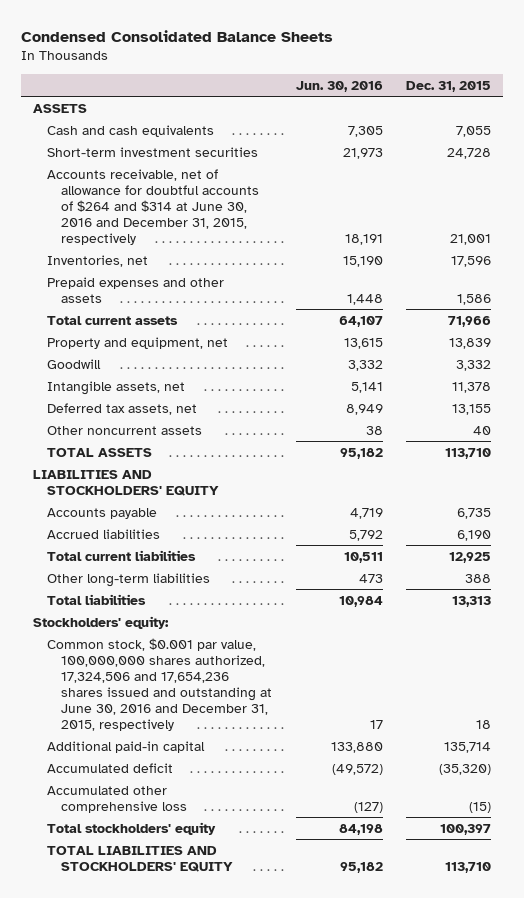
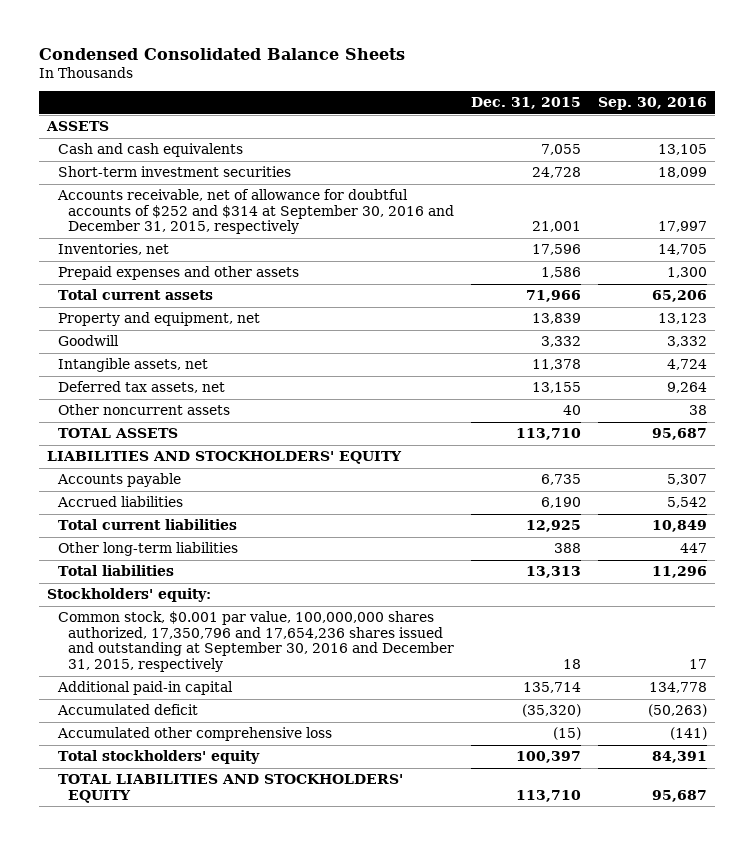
- | Jun. 30, 2016 | Dec. 31, 2015
+ | Dec. 31, 2015 | Sep. 30, 2016
- Accounts receivable, net of allowance for doubtful accounts of $264 and $314 at June 30, 2016 and December 31, 2015, respectively | 18,191 | 21,001
+ Accounts receivable, net of allowance for doubtful accounts of $252 and $314 at September 30, 2016 and December 31, 2015, respectively | 21,001 | 17,997
- Common stock, $0.001 par value, 100,000,000 shares authorized, 17,324,506 and 17,654,236 shares issued and outstanding at June 30, 2016 and December 31, 2015, respectively | 17 | 18
+ Common stock, $0.001 par value, 100,000,000 shares authorized, 17,350,796 and 17,654,236 shares issued and outstanding at September 30, 2016 and December 31, 2015, respectively | 18 | 17

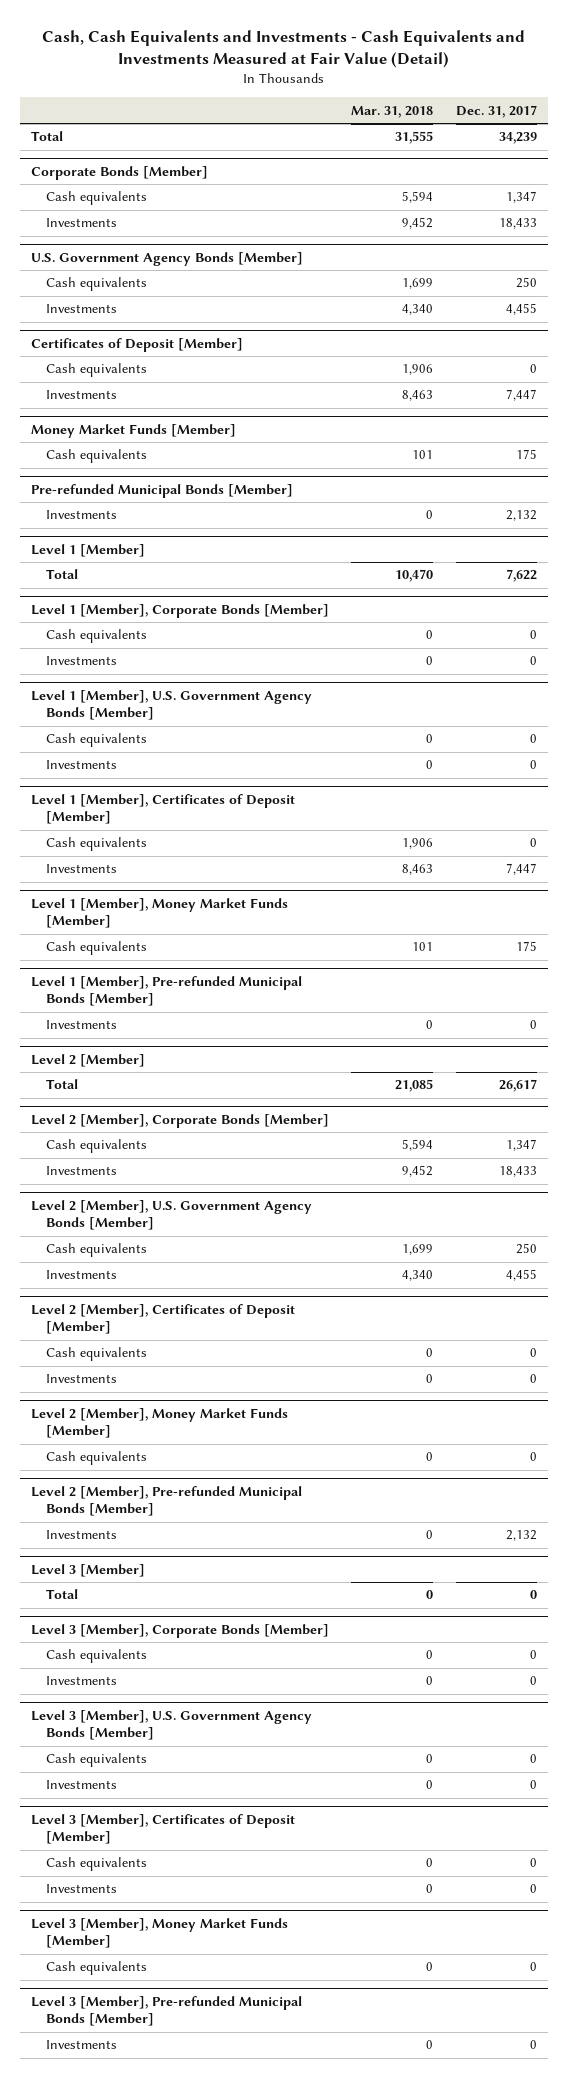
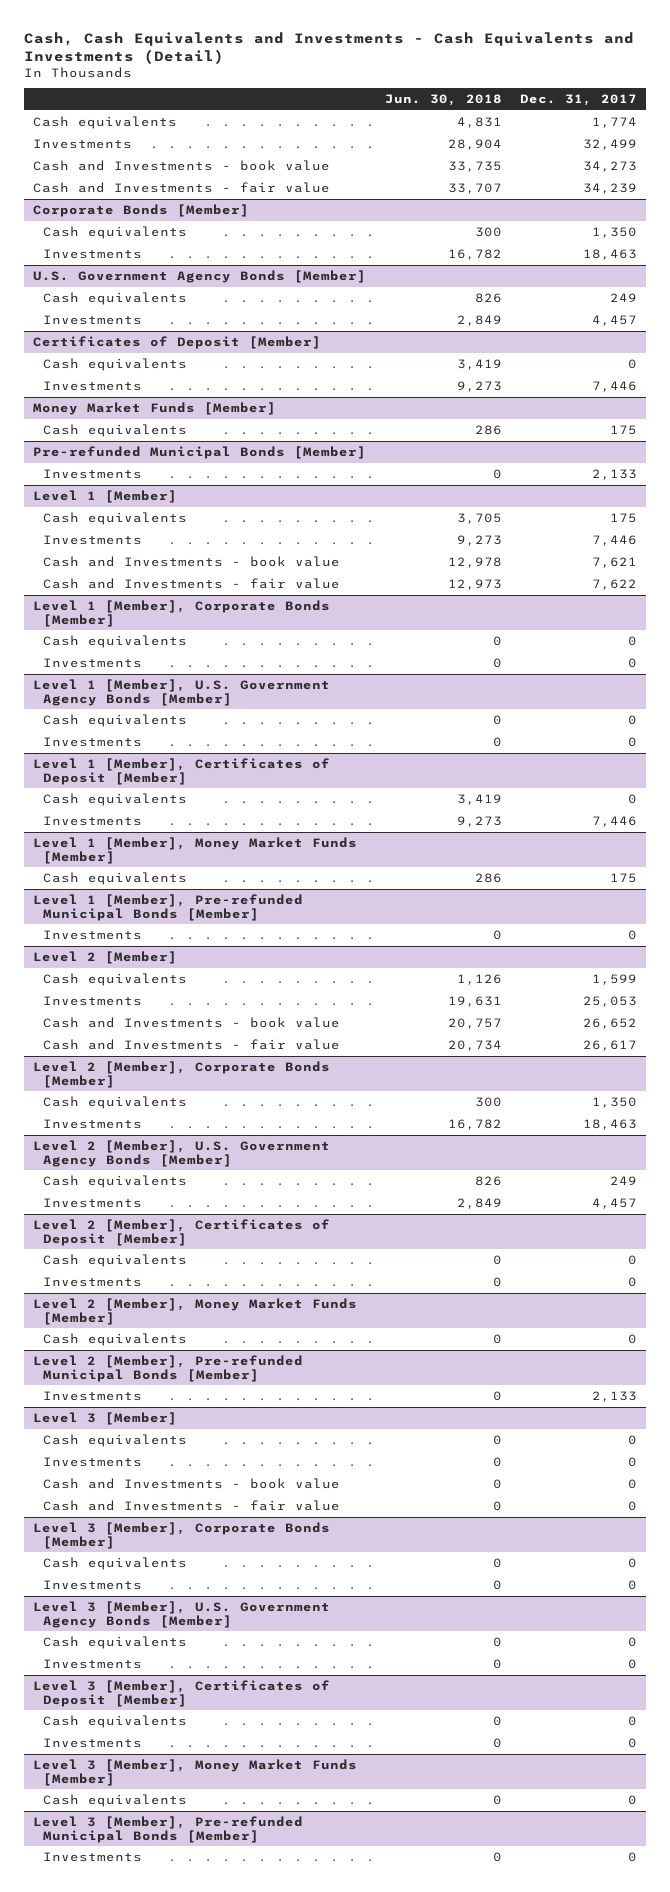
- Cash, Cash Equivalents and Investments - Cash Equivalents and Investments Measured at Fair Value (Detail)
+ Cash, Cash Equivalents and Investments - Cash Equivalents and Investments (Detail)
- | Mar. 31, 2018 | Dec. 31, 2017
+ | Jun. 30, 2018 | Dec. 31, 2017
- Total | 31,555 | 34,239
+ Cash equivalents | 4,831 | 1,774
+ Investments | 28,904 | 32,499
+ Cash and Investments - book value | 33,735 | 34,273
+ Cash and Investments - fair value | 33,707 | 34,239
@ Corporate Bonds [Member]
- Cash equivalents | 5,594 | 1,347
- Investments | 9,452 | 18,433
+ Cash equivalents | 300 | 1,350
+ Investments | 16,782 | 18,463
@ U.S. Government Agency Bonds [Member]
- Cash equivalents | 1,699 | 250
- Investments | 4,340 | 4,455
+ Cash equivalents | 826 | 249
+ Investments | 2,849 | 4,457
@ Certificates of Deposit [Member]
- Investments | 8,463 | 7,447
+ Investments | 9,273 | 7,446
@ Pre-refunded Municipal Bonds [Member]
- Investments | 0 | 2,132
+ Investments | 0 | 2,133
@ Level 1 [Member]
- Total | 10,470 | 7,622
+ Cash equivalents | 3,705 | 175
+ Investments | 9,273 | 7,446
+ Cash and Investments - book value | 12,978 | 7,621
+ Cash and Investments - fair value | 12,973 | 7,622
@ Level 1 [Member], Certificates of Deposit [Member]
- Investments | 8,463 | 7,447
+ Investments | 9,273 | 7,446
@ Level 2 [Member]
- Total | 21,085 | 26,617
+ Cash equivalents | 1,126 | 1,599
+ Investments | 19,631 | 25,053
+ Cash and Investments - book value | 20,757 | 26,652
+ Cash and Investments - fair value | 20,734 | 26,617
@ Level 2 [Member], Corporate Bonds [Member]
- Cash equivalents | 5,594 | 1,347
- Investments | 9,452 | 18,433
+ Cash equivalents | 300 | 1,350
+ Investments | 16,782 | 18,463
@ Level 2 [Member], U.S. Government Agency Bonds [Member]
- Cash equivalents | 1,699 | 250
- Investments | 4,340 | 4,455
+ Cash equivalents | 826 | 249
+ Investments | 2,849 | 4,457
@ Level 2 [Member], Pre-refunded Municipal Bonds [Member]
- Investments | 0 | 2,132
+ Investments | 0 | 2,133
@ Level 3 [Member]
- Total | 0 | 0
+ Cash equivalents | 0 | 0
+ Investments | 0 | 0
+ Cash and Investments - book value | 0 | 0
+ Cash and Investments - fair value | 0 | 0

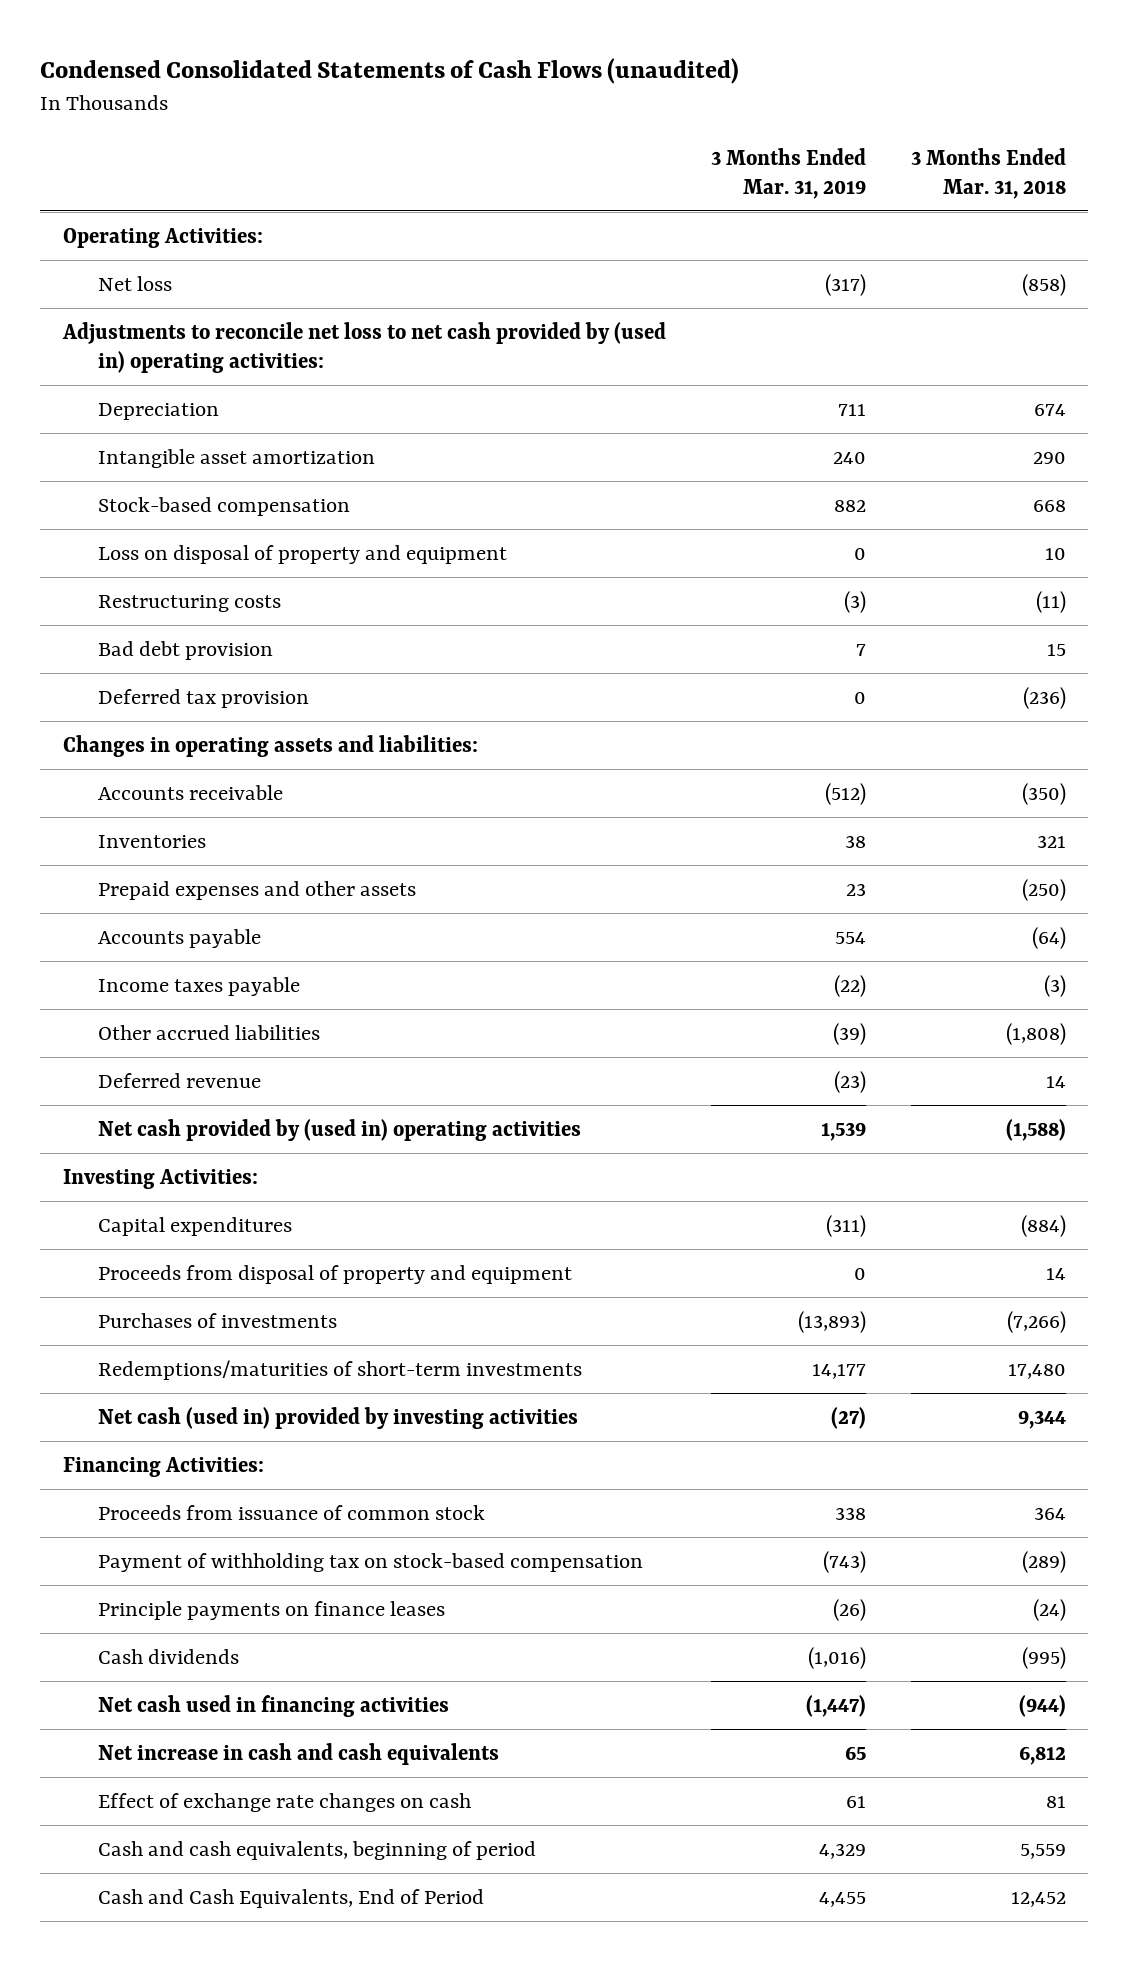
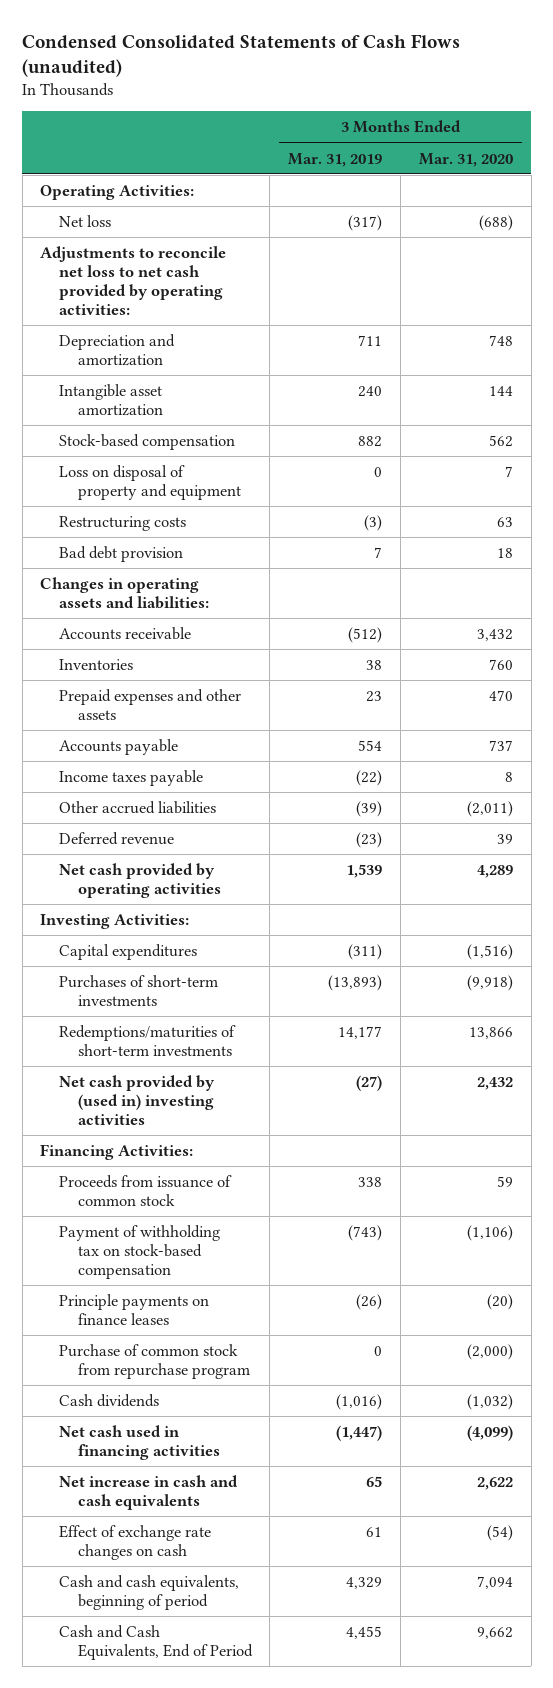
- | 3 Months Ended Mar. 31, 2019 | 3 Months Ended Mar. 31, 2018
+ | 3 Months Ended Mar. 31, 2019 | 3 Months Ended Mar. 31, 2020
- Adjustments to reconcile net loss to net cash provided by (used in) operating activities:
- Depreciation | 711 | 674
+ Adjustments to reconcile net loss to net cash provided by operating activities:
+ Depreciation and amortization | 711 | 748
- Deferred tax provision | 0 | (236)
- Net cash provided by (used in) operating activities | 1,539 | (1,588)
+ Net cash provided by operating activities | 1,539 | 4,289
- Proceeds from disposal of property and equipment | 0 | 14
- Purchases of investments | (13,893) | (7,266)
+ Purchases of short-term investments | (13,893) | (9,918)
- Net cash (used in) provided by investing activities | (27) | 9,344
+ Net cash provided by (used in) investing activities | (27) | 2,432
+ Purchase of common stock from repurchase program | 0 | (2,000)

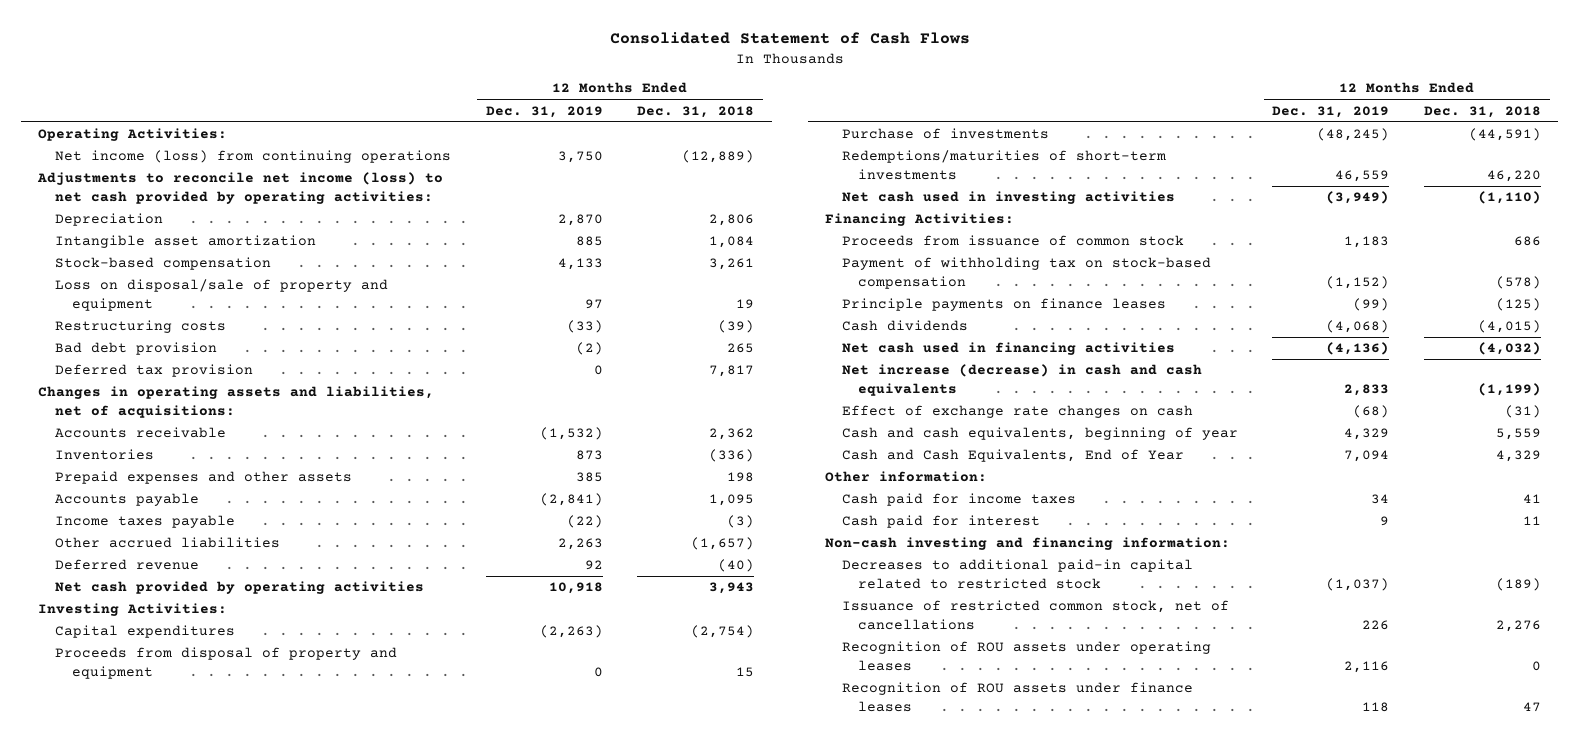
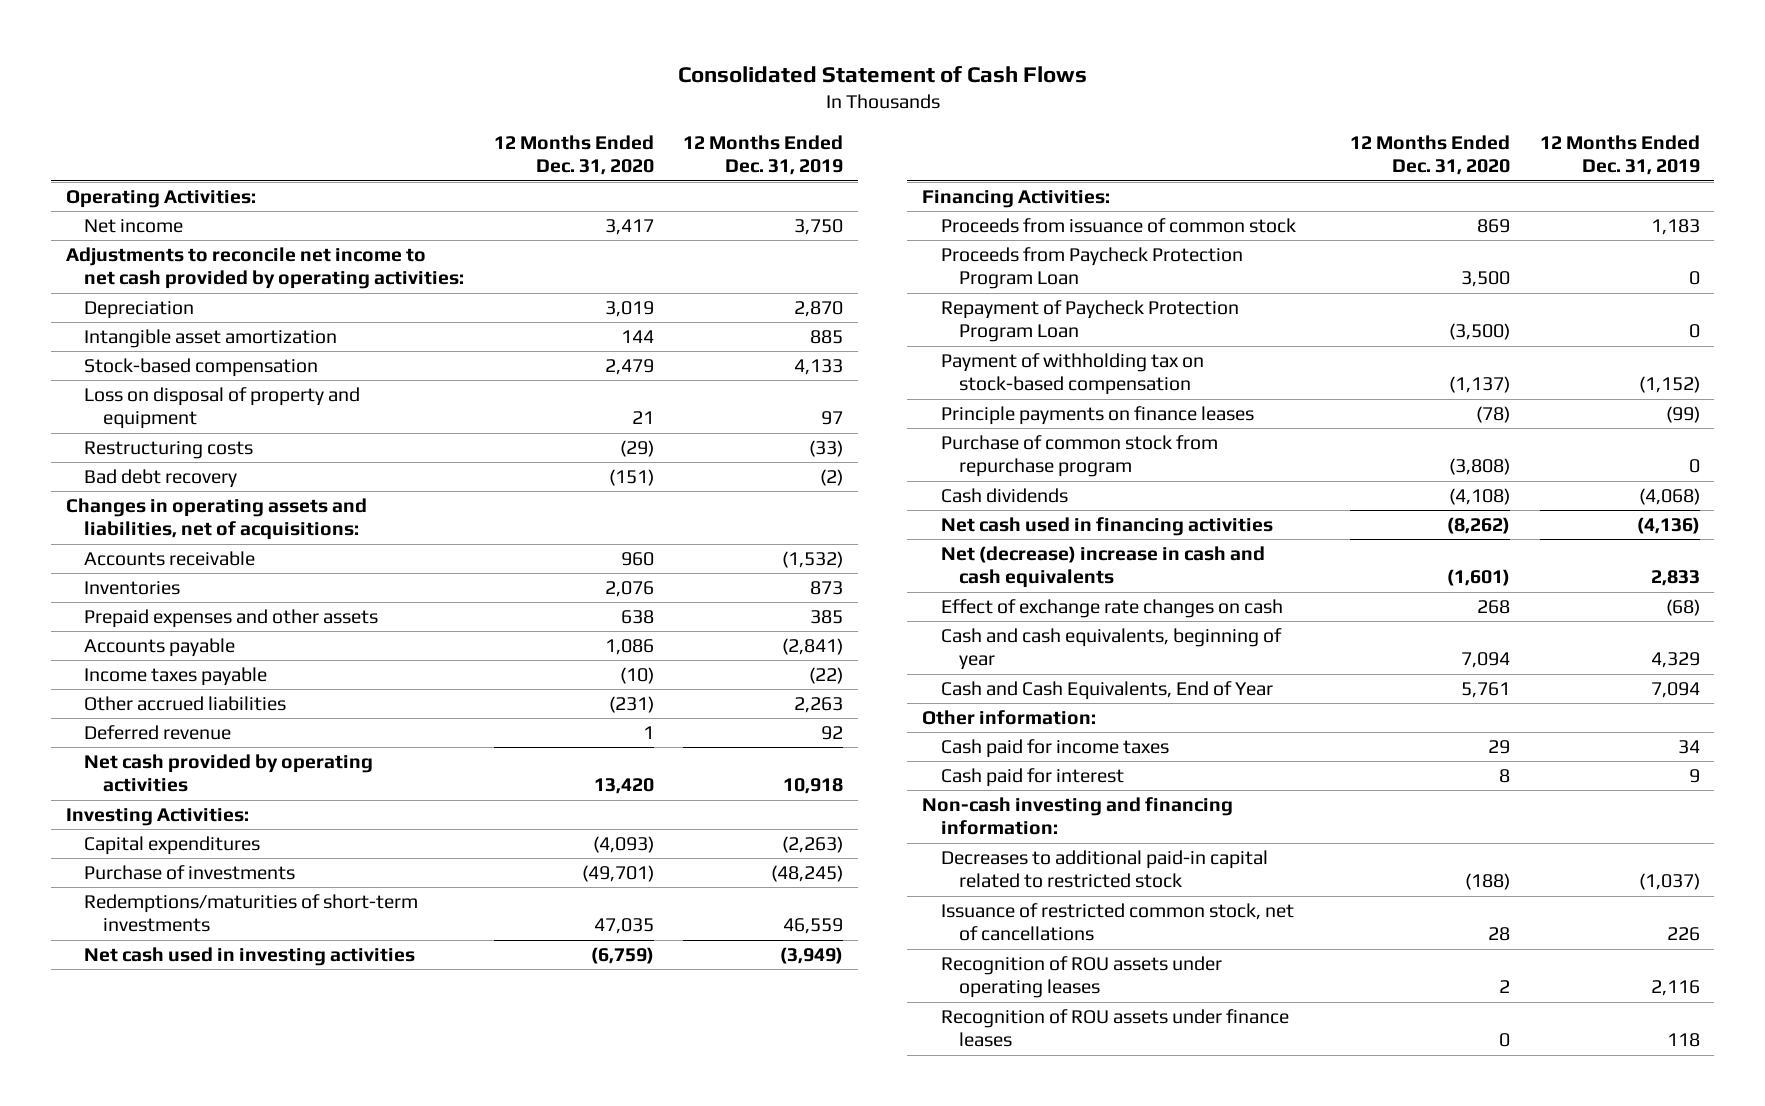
- | 12 Months Ended Dec. 31, 2019 | 12 Months Ended Dec. 31, 2018
+ | 12 Months Ended Dec. 31, 2020 | 12 Months Ended Dec. 31, 2019
- Net income (loss) from continuing operations | 3,750 | (12,889)
- Adjustments to reconcile net income (loss) to net cash provided by operating activities:
+ Net income | 3,417 | 3,750
+ Adjustments to reconcile net income to net cash provided by operating activities:
- Loss on disposal/sale of property and equipment | 97 | 19
+ Loss on disposal of property and equipment | 21 | 97
- Bad debt provision | (2) | 265
- Deferred tax provision | 0 | 7,817
+ Bad debt recovery | (151) | (2)
- Proceeds from disposal of property and equipment | 0 | 15
+ Proceeds from Paycheck Protection Program Loan | 3,500 | 0
+ Repayment of Paycheck Protection Program Loan | (3,500) | 0
+ Purchase of common stock from repurchase program | (3,808) | 0
- Net increase (decrease) in cash and cash equivalents | 2,833 | (1,199)
+ Net (decrease) increase in cash and cash equivalents | (1,601) | 2,833

